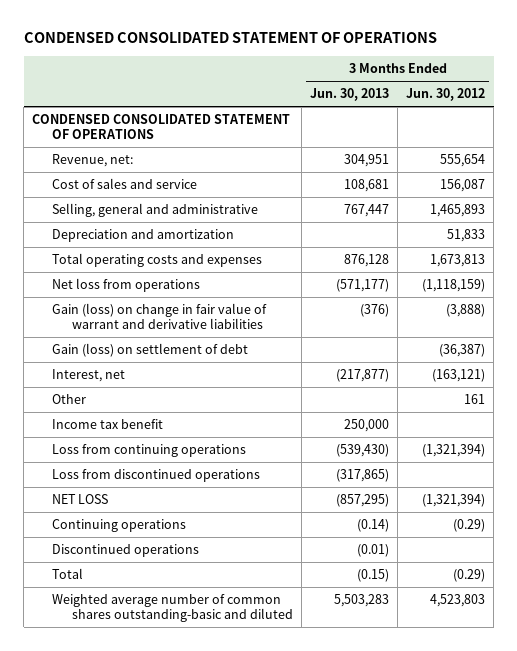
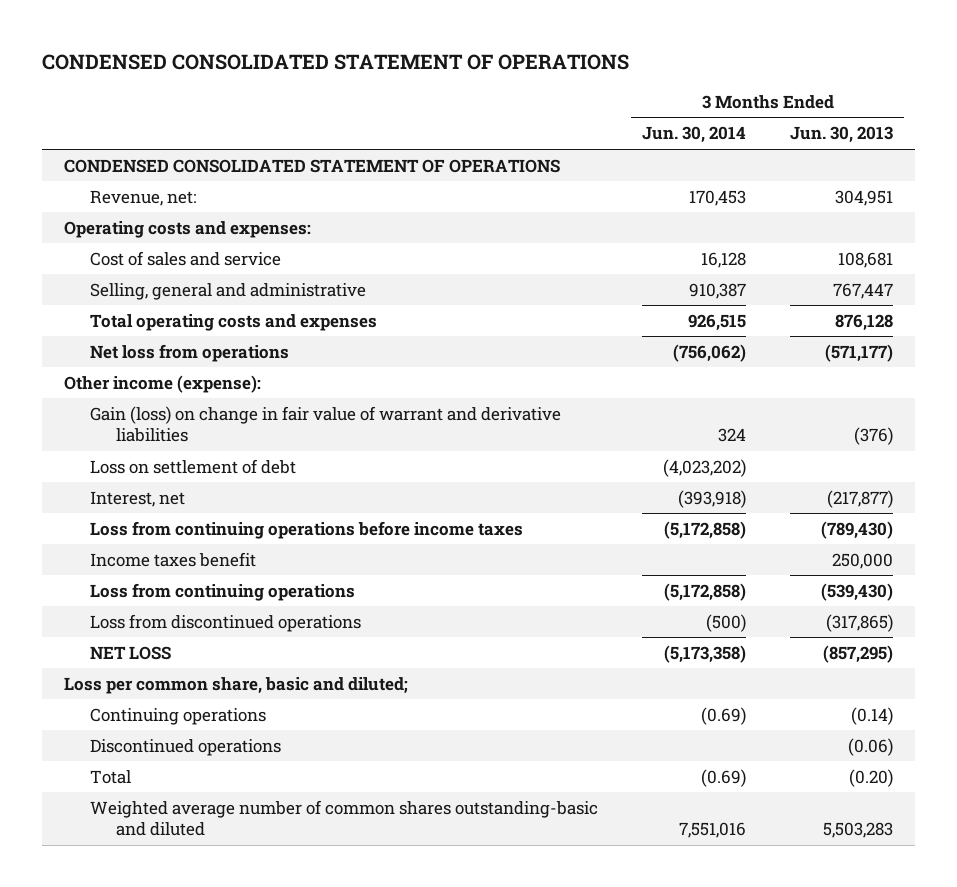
- | 3 Months Ended Jun. 30, 2013 | 3 Months Ended Jun. 30, 2012
+ | 3 Months Ended Jun. 30, 2014 | 3 Months Ended Jun. 30, 2013
+ Operating costs and expenses:
- Depreciation and amortization | | 51,833
+ Other income (expense):
- Gain (loss) on settlement of debt | | (36,387)
+ Loss on settlement of debt | (4,023,202) |
- Other | | 161
- Income tax benefit | 250,000 |
+ Loss from continuing operations before income taxes | (5,172,858) | (789,430)
+ Income taxes benefit | | 250,000
+ Loss per common share, basic and diluted;
- Discontinued operations | (0.01) |
- Total | (0.15) | (0.29)
+ Discontinued operations | | (0.06)
+ Total | (0.69) | (0.20)

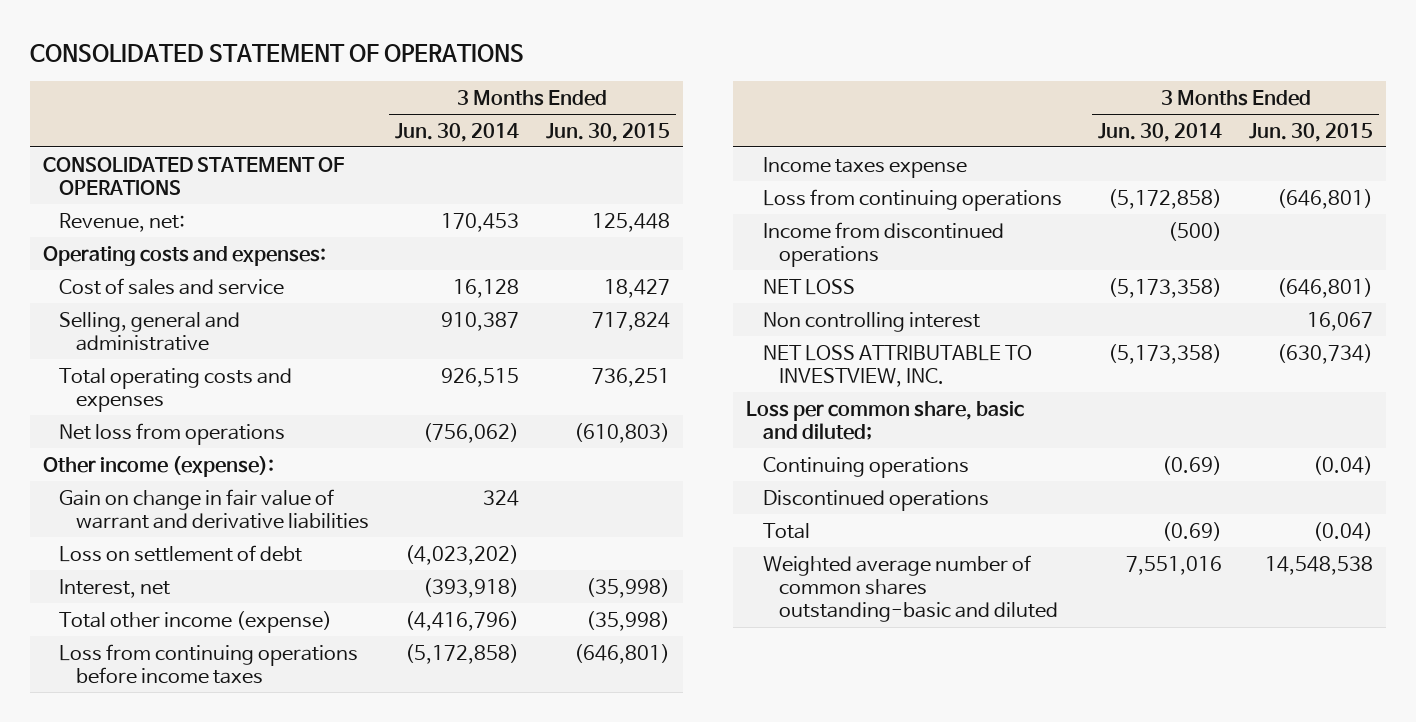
- CONDENSED CONSOLIDATED STATEMENT OF OPERATIONS
+ CONSOLIDATED STATEMENT OF OPERATIONS
- | 3 Months Ended Jun. 30, 2014 | 3 Months Ended Jun. 30, 2013
+ | 3 Months Ended Jun. 30, 2014 | 3 Months Ended Jun. 30, 2015
- CONDENSED CONSOLIDATED STATEMENT OF OPERATIONS
+ CONSOLIDATED STATEMENT OF OPERATIONS
- Gain (loss) on change in fair value of warrant and derivative liabilities | 324 | (376)
+ Gain on change in fair value of warrant and derivative liabilities | 324 |
+ Total other income (expense) | (4,416,796) | (35,998)
- Income taxes benefit | | 250,000
+ Income taxes expense
- Loss from discontinued operations | (500) | (317,865)
+ Income from discontinued operations | (500) |
+ Non controlling interest | | 16,067
+ NET LOSS ATTRIBUTABLE TO INVESTVIEW, INC. | (5,173,358) | (630,734)

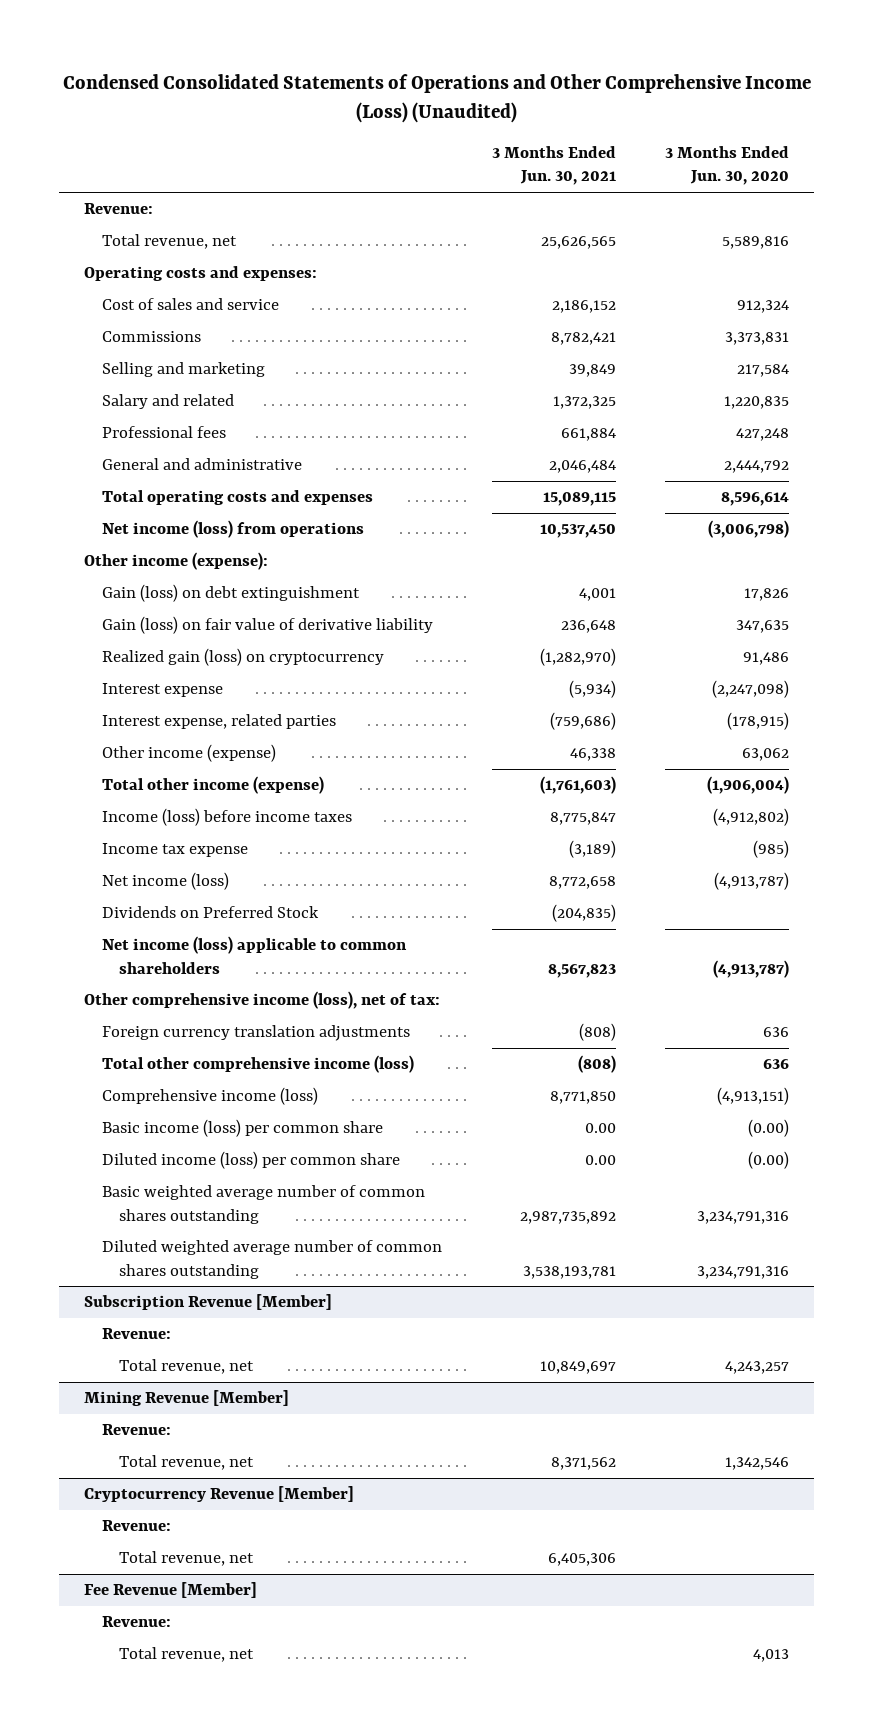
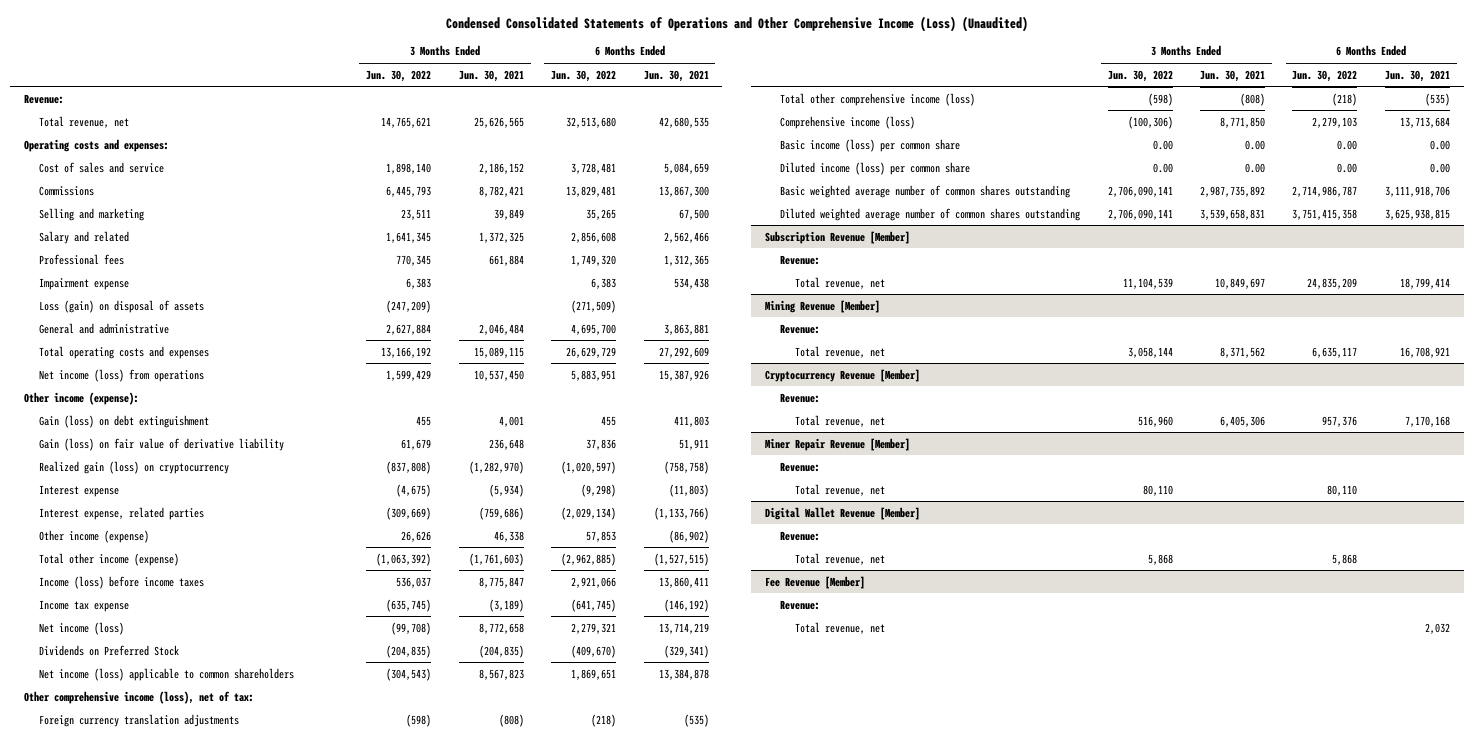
- | 3 Months Ended Jun. 30, 2021 | 3 Months Ended Jun. 30, 2020
+ | 3 Months Ended Jun. 30, 2022 | 3 Months Ended Jun. 30, 2021 | 6 Months Ended Jun. 30, 2022 | 6 Months Ended Jun. 30, 2021
+ Impairment expense | 6,383 | | 6,383 | 534,438
+ Loss (gain) on disposal of assets | (247,209) | | (271,509) |
- Diluted weighted average number of common shares outstanding | 3,538,193,781 | 3,234,791,316
+ Diluted weighted average number of common shares outstanding | 2,706,090,141 | 3,539,658,831 | 3,751,415,358 | 3,625,938,815
+ Miner Repair Revenue [Member]
+ Revenue:
+ Total revenue, net | 80,110 | | 80,110 |
+ Digital Wallet Revenue [Member]
+ Revenue:
+ Total revenue, net | 5,868 | | 5,868 |

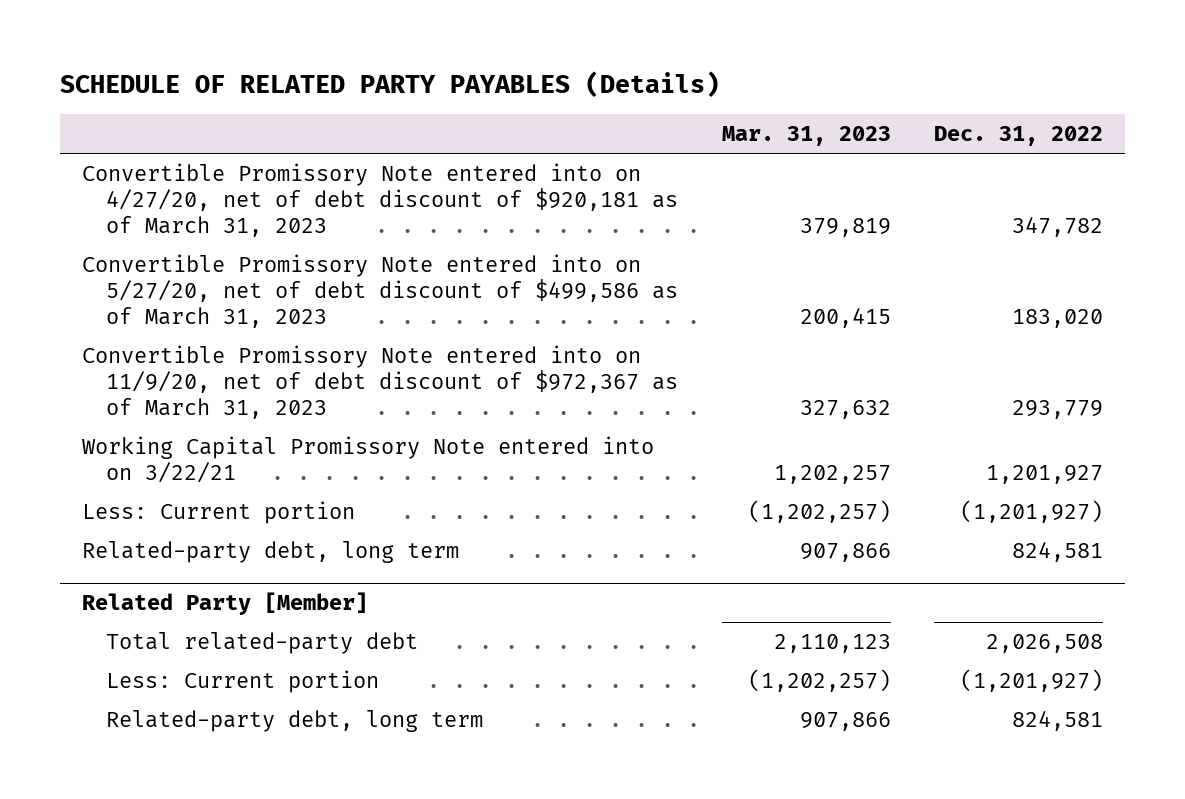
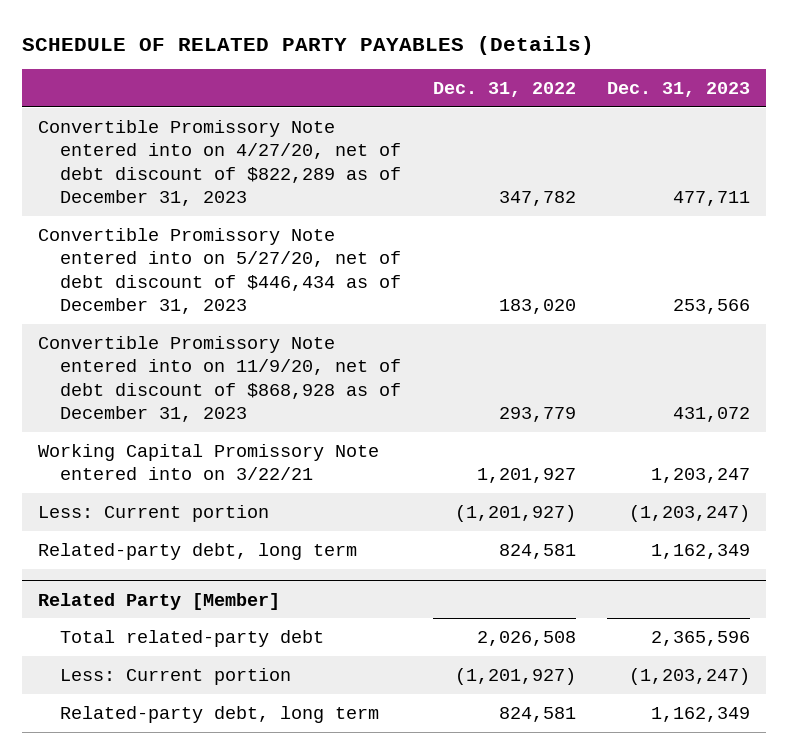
- | Mar. 31, 2023 | Dec. 31, 2022
+ | Dec. 31, 2022 | Dec. 31, 2023
- Convertible Promissory Note entered into on 4/27/20, net of debt discount of $920,181 as of March 31, 2023 | 379,819 | 347,782
- Convertible Promissory Note entered into on 5/27/20, net of debt discount of $499,586 as of March 31, 2023 | 200,415 | 183,020
- Convertible Promissory Note entered into on 11/9/20, net of debt discount of $972,367 as of March 31, 2023 | 327,632 | 293,779
+ Convertible Promissory Note entered into on 4/27/20, net of debt discount of $822,289 as of December 31, 2023 | 347,782 | 477,711
+ Convertible Promissory Note entered into on 5/27/20, net of debt discount of $446,434 as of December 31, 2023 | 183,020 | 253,566
+ Convertible Promissory Note entered into on 11/9/20, net of debt discount of $868,928 as of December 31, 2023 | 293,779 | 431,072

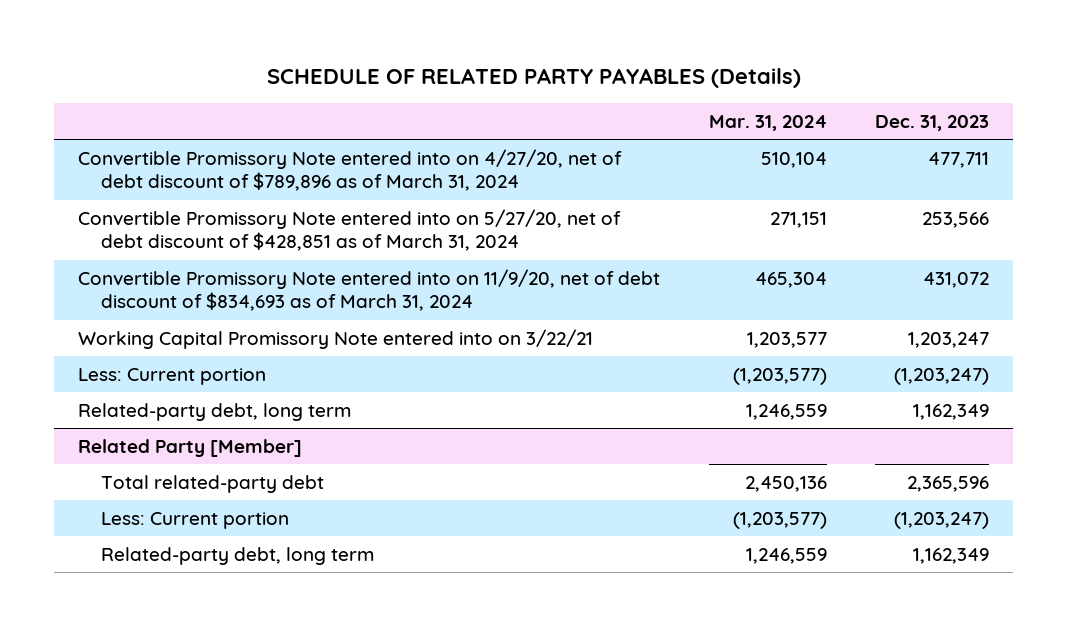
- | Dec. 31, 2022 | Dec. 31, 2023
+ | Mar. 31, 2024 | Dec. 31, 2023
- Convertible Promissory Note entered into on 4/27/20, net of debt discount of $822,289 as of December 31, 2023 | 347,782 | 477,711
- Convertible Promissory Note entered into on 5/27/20, net of debt discount of $446,434 as of December 31, 2023 | 183,020 | 253,566
- Convertible Promissory Note entered into on 11/9/20, net of debt discount of $868,928 as of December 31, 2023 | 293,779 | 431,072
+ Convertible Promissory Note entered into on 4/27/20, net of debt discount of $789,896 as of March 31, 2024 | 510,104 | 477,711
+ Convertible Promissory Note entered into on 5/27/20, net of debt discount of $428,851 as of March 31, 2024 | 271,151 | 253,566
+ Convertible Promissory Note entered into on 11/9/20, net of debt discount of $834,693 as of March 31, 2024 | 465,304 | 431,072

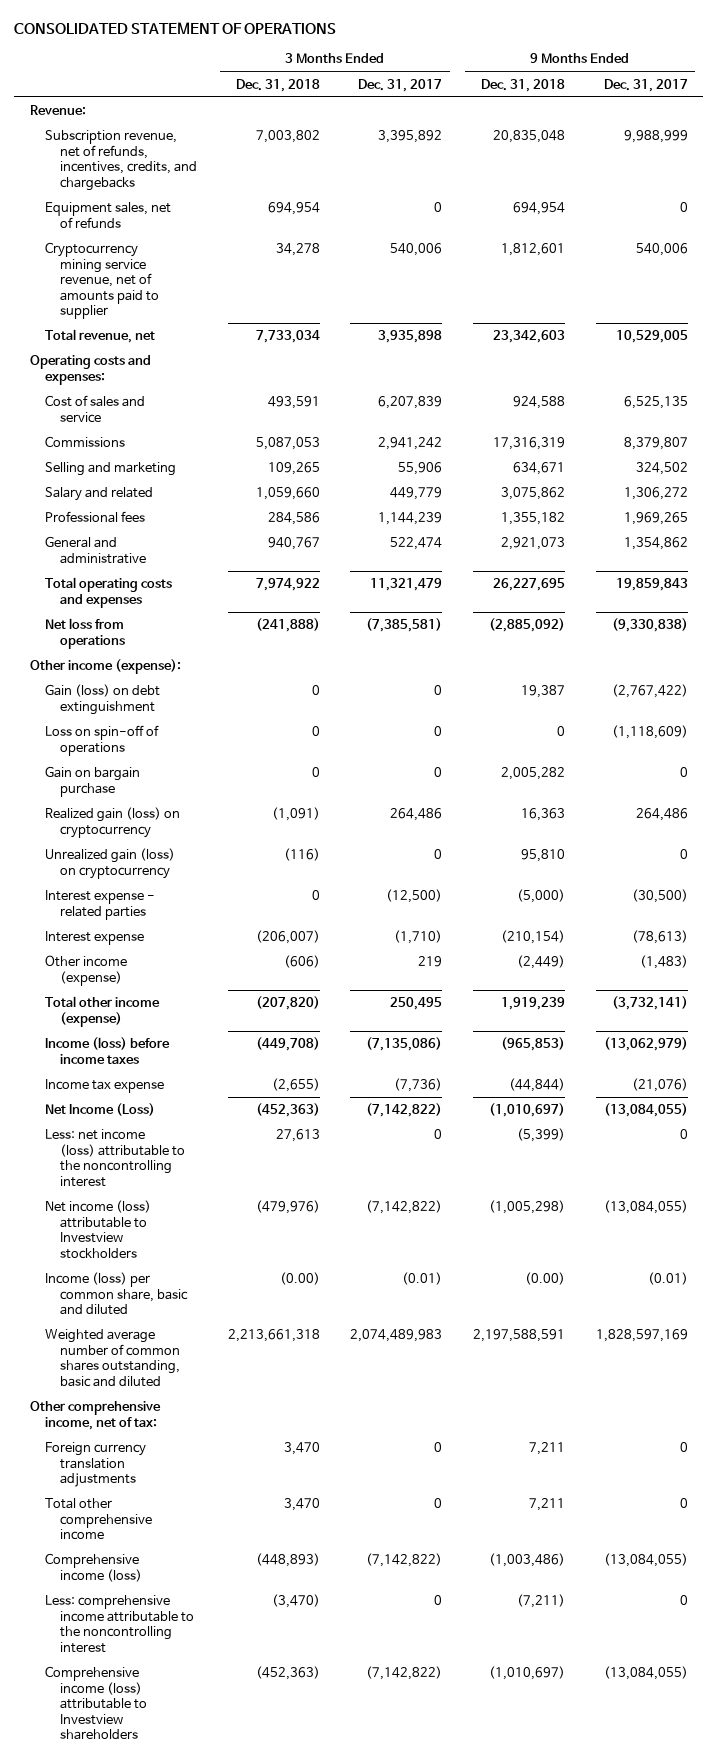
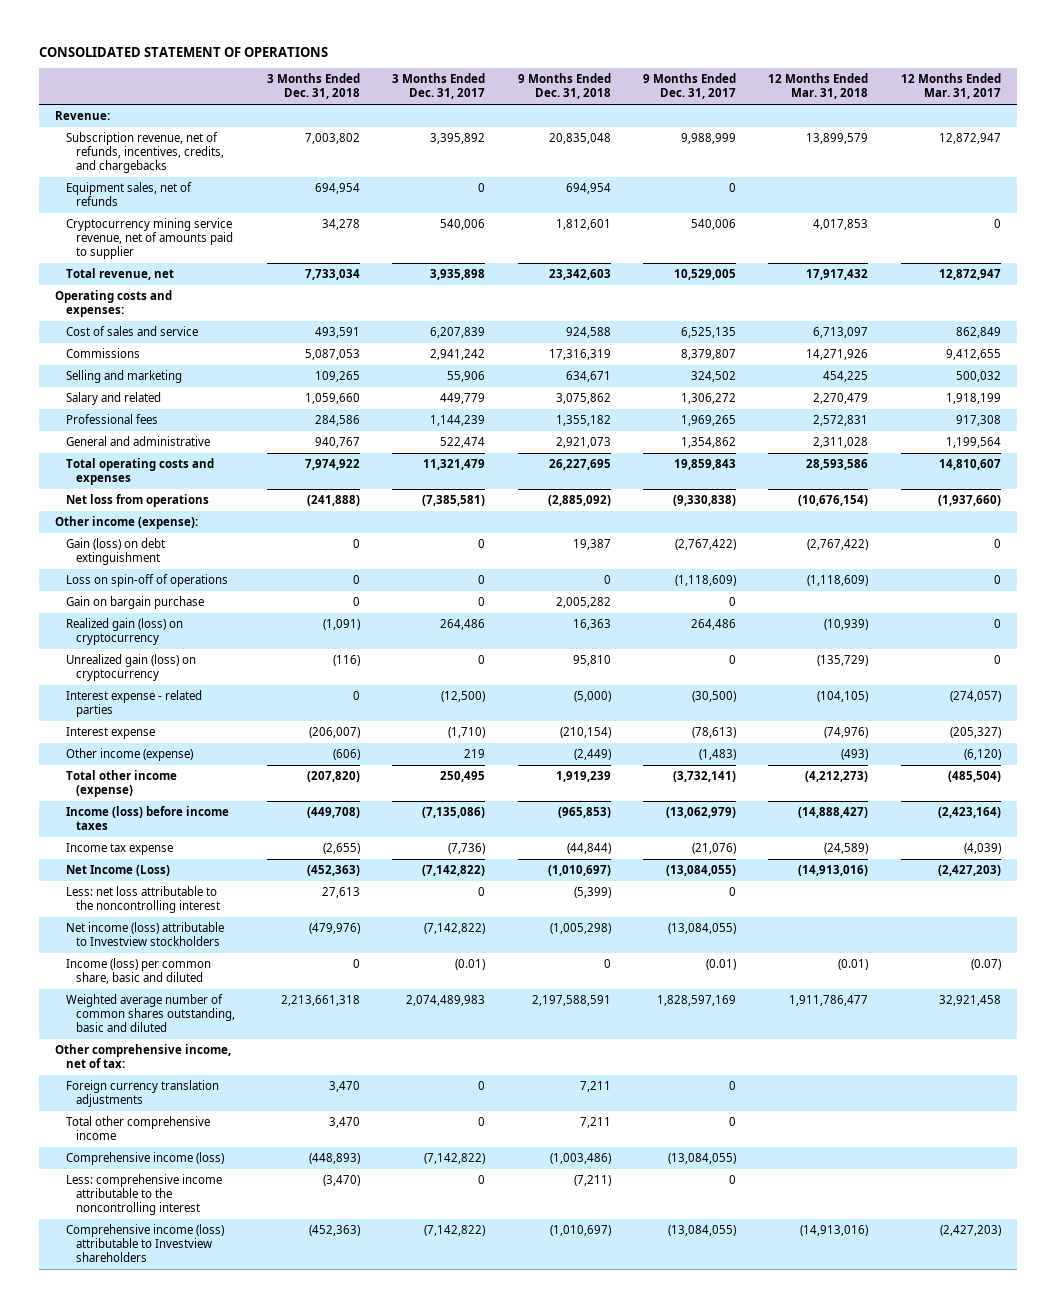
- | 3 Months Ended Dec. 31, 2018 | 3 Months Ended Dec. 31, 2017 | 9 Months Ended Dec. 31, 2018 | 9 Months Ended Dec. 31, 2017
+ | 3 Months Ended Dec. 31, 2018 | 3 Months Ended Dec. 31, 2017 | 9 Months Ended Dec. 31, 2018 | 9 Months Ended Dec. 31, 2017 | 12 Months Ended Mar. 31, 2018 | 12 Months Ended Mar. 31, 2017
- Less: net income (loss) attributable to the noncontrolling interest | 27,613 | 0 | (5,399) | 0
+ Less: net loss attributable to the noncontrolling interest | 27,613 | 0 | (5,399) | 0 | |
- Income (loss) per common share, basic and diluted | (0.00) | (0.01) | (0.00) | (0.01)
+ Income (loss) per common share, basic and diluted | 0 | (0.01) | 0 | (0.01) | (0.01) | (0.07)

